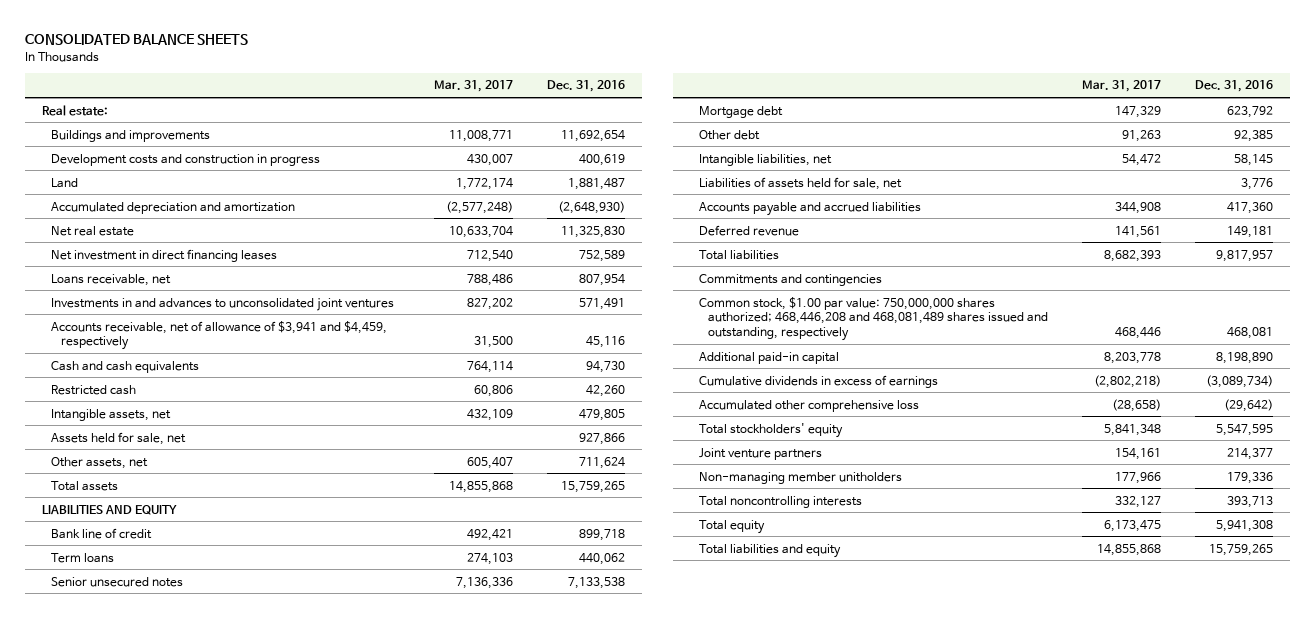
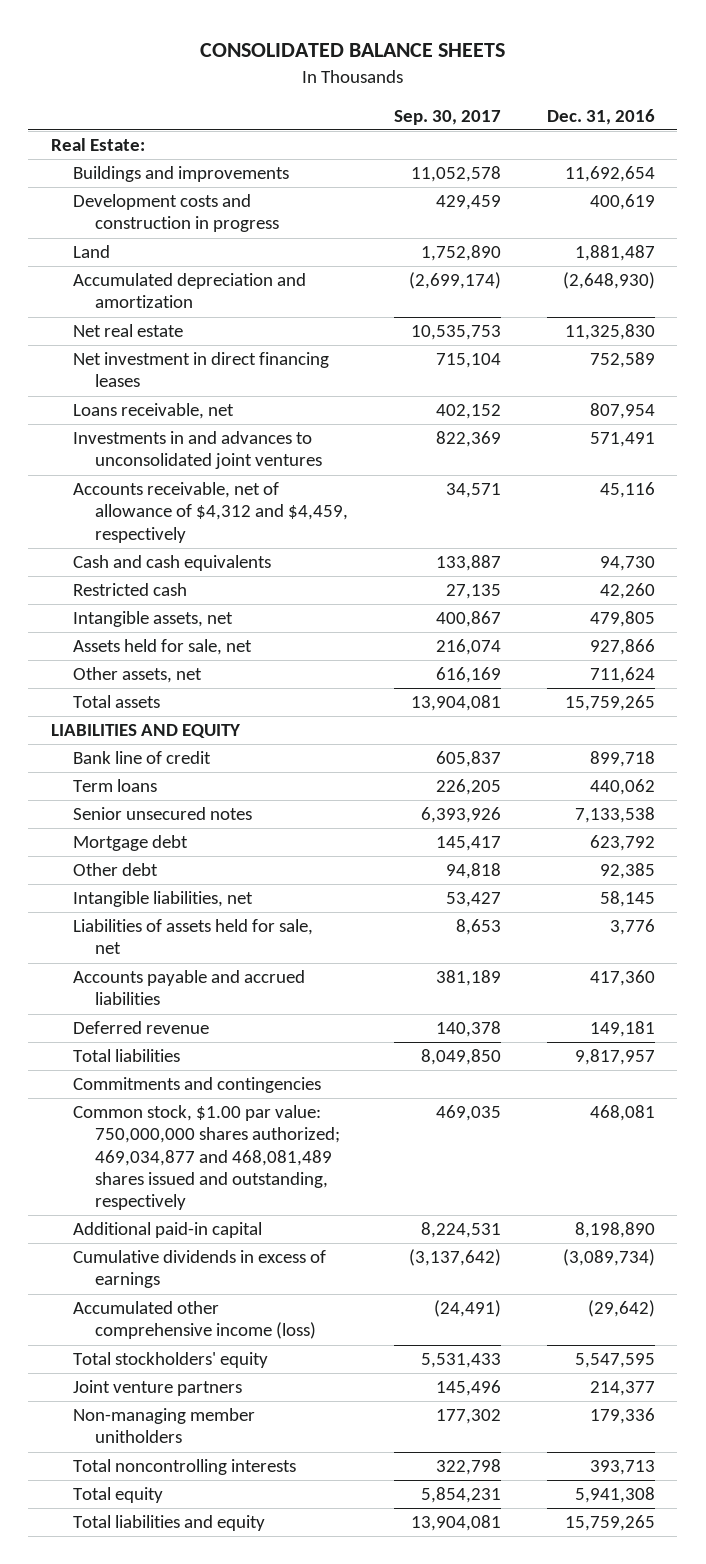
- | Mar. 31, 2017 | Dec. 31, 2016
+ | Sep. 30, 2017 | Dec. 31, 2016
- Real estate:
+ Real Estate:
- Accounts receivable, net of allowance of $3,941 and $4,459, respectively | 31,500 | 45,116
+ Accounts receivable, net of allowance of $4,312 and $4,459, respectively | 34,571 | 45,116
- Common stock, $1.00 par value: 750,000,000 shares authorized; 468,446,208 and 468,081,489 shares issued and outstanding, respectively | 468,446 | 468,081
+ Common stock, $1.00 par value: 750,000,000 shares authorized; 469,034,877 and 468,081,489 shares issued and outstanding, respectively | 469,035 | 468,081
- Accumulated other comprehensive loss | (28,658) | (29,642)
+ Accumulated other comprehensive income (loss) | (24,491) | (29,642)

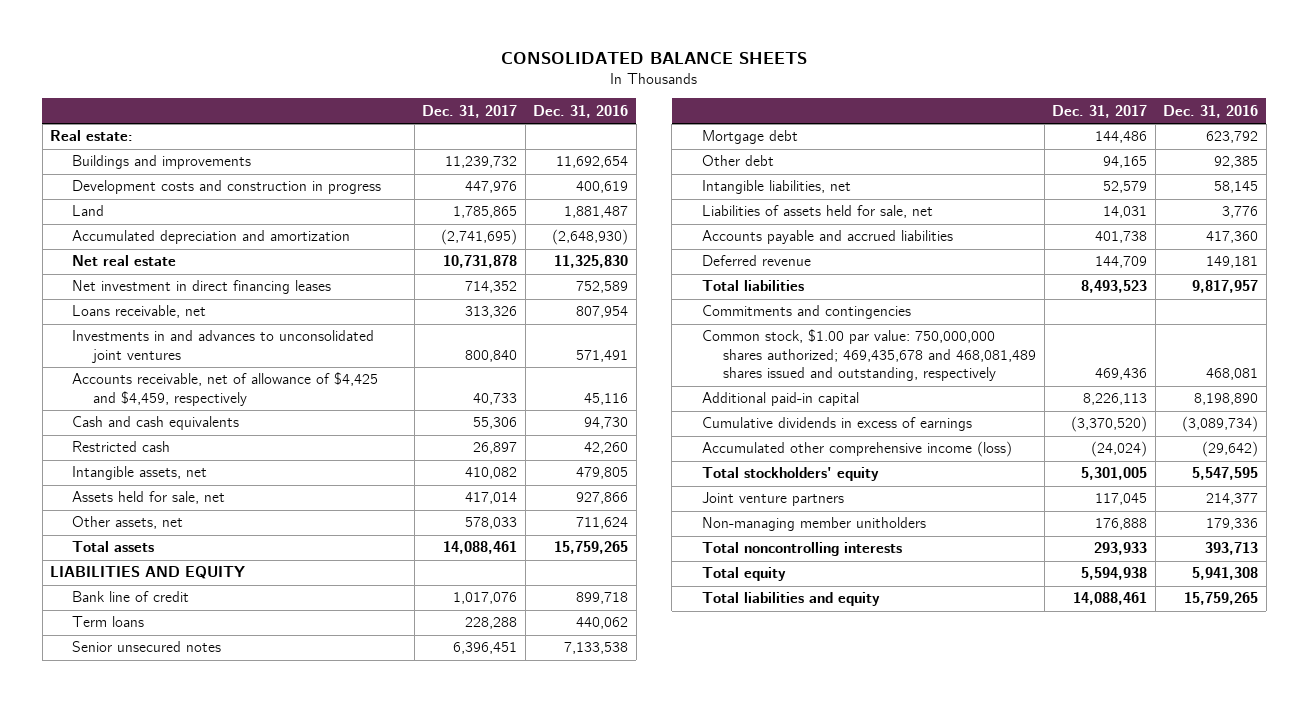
- | Sep. 30, 2017 | Dec. 31, 2016
+ | Dec. 31, 2017 | Dec. 31, 2016
- Real Estate:
+ Real estate:
- Accounts receivable, net of allowance of $4,312 and $4,459, respectively | 34,571 | 45,116
+ Accounts receivable, net of allowance of $4,425 and $4,459, respectively | 40,733 | 45,116
- Common stock, $1.00 par value: 750,000,000 shares authorized; 469,034,877 and 468,081,489 shares issued and outstanding, respectively | 469,035 | 468,081
+ Common stock, $1.00 par value: 750,000,000 shares authorized; 469,435,678 and 468,081,489 shares issued and outstanding, respectively | 469,436 | 468,081

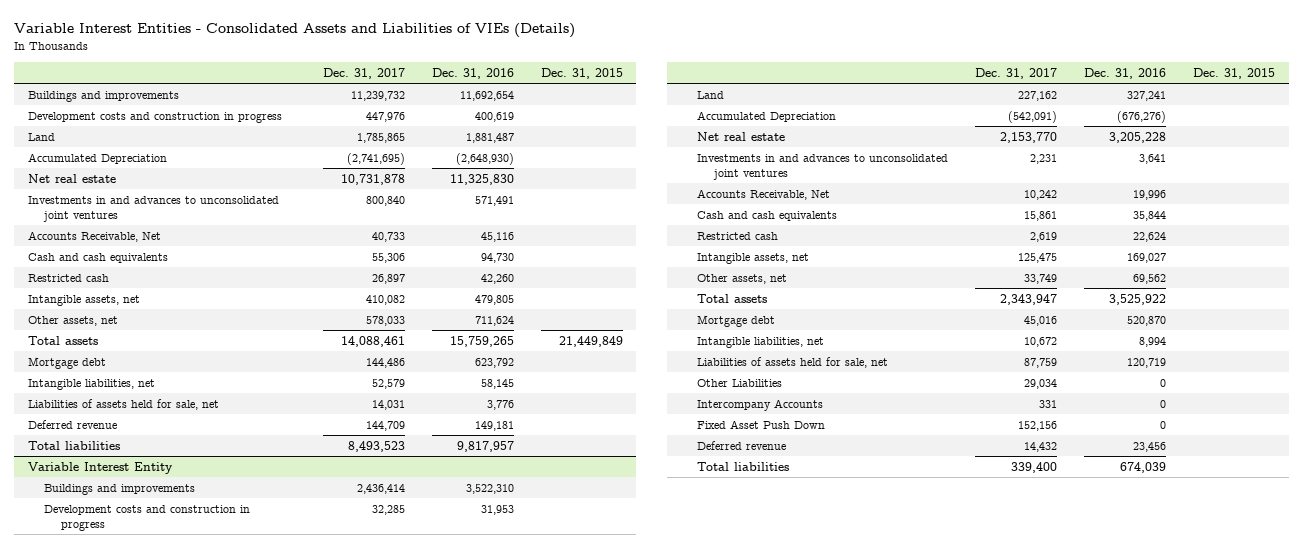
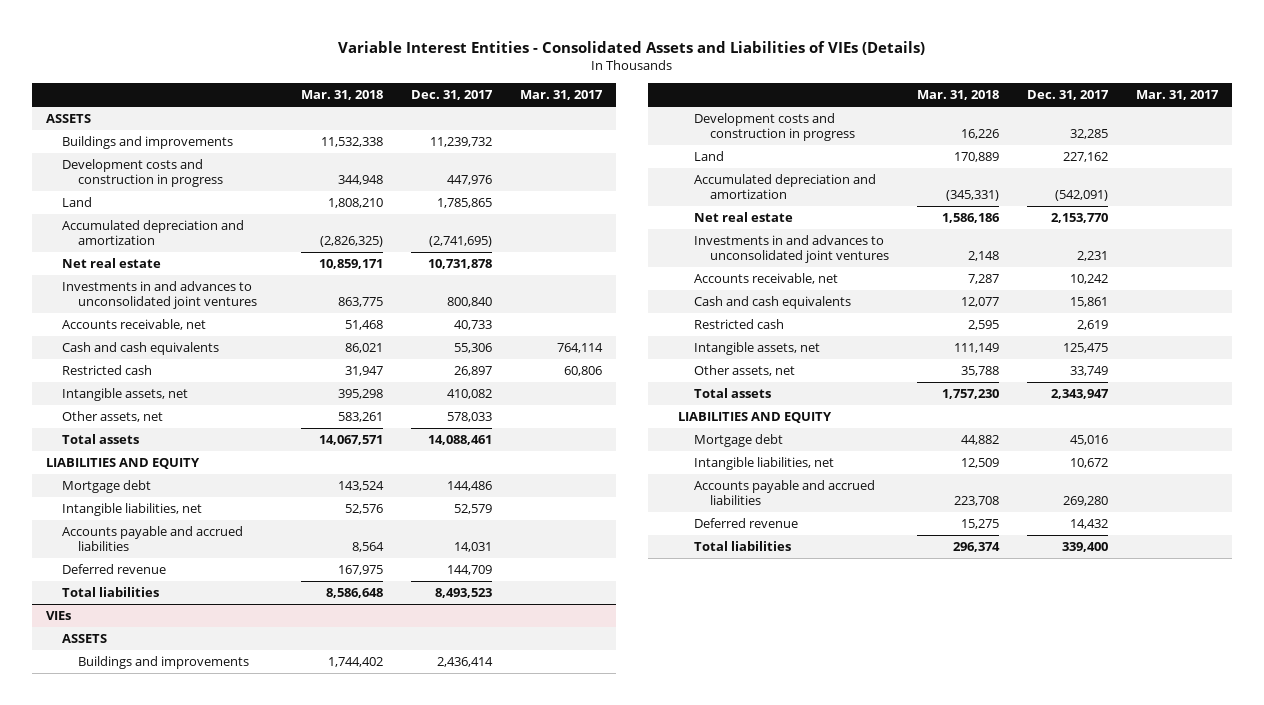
- | Dec. 31, 2017 | Dec. 31, 2016 | Dec. 31, 2015
+ | Mar. 31, 2018 | Dec. 31, 2017 | Mar. 31, 2017
+ ASSETS
- Accumulated Depreciation | (2,741,695) | (2,648,930) |
+ Accumulated depreciation and amortization | (2,826,325) | (2,741,695) |
- Accounts Receivable, Net | 40,733 | 45,116 |
+ Accounts receivable, net | 51,468 | 40,733 |
+ LIABILITIES AND EQUITY
- Liabilities of assets held for sale, net | 14,031 | 3,776 |
+ Accounts payable and accrued liabilities | 8,564 | 14,031 |
- Variable Interest Entity
+ VIEs
+ ASSETS
- Accumulated Depreciation | (542,091) | (676,276) |
+ Accumulated depreciation and amortization | (345,331) | (542,091) |
- Accounts Receivable, Net | 10,242 | 19,996 |
+ Accounts receivable, net | 7,287 | 10,242 |
+ LIABILITIES AND EQUITY
- Liabilities of assets held for sale, net | 87,759 | 120,719 |
- Other Liabilities | 29,034 | 0 |
- Intercompany Accounts | 331 | 0 |
- Fixed Asset Push Down | 152,156 | 0 |
+ Accounts payable and accrued liabilities | 223,708 | 269,280 |

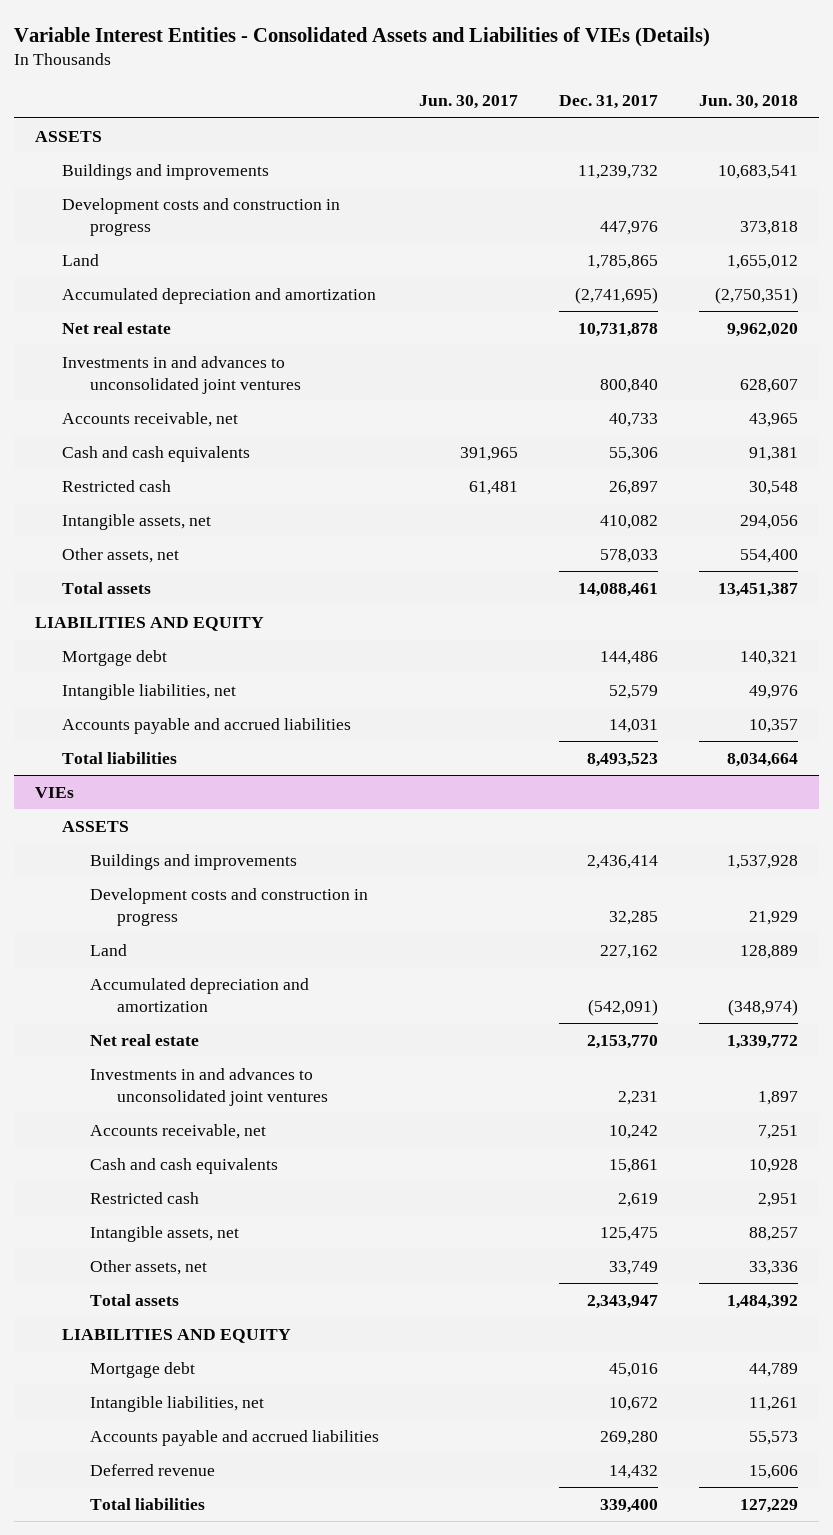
- | Mar. 31, 2018 | Dec. 31, 2017 | Mar. 31, 2017
+ | Jun. 30, 2017 | Dec. 31, 2017 | Jun. 30, 2018
- Deferred revenue | 167,975 | 144,709 |

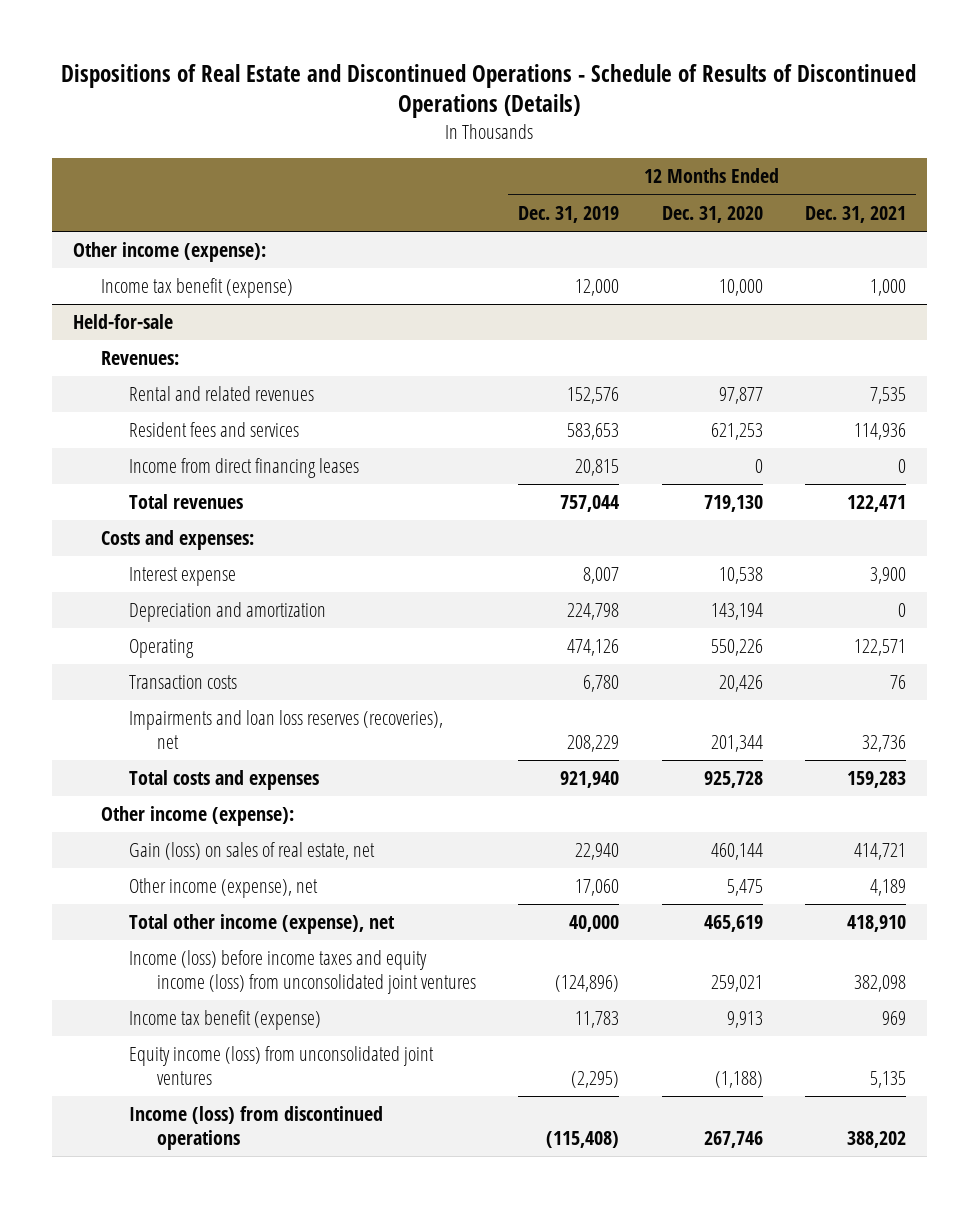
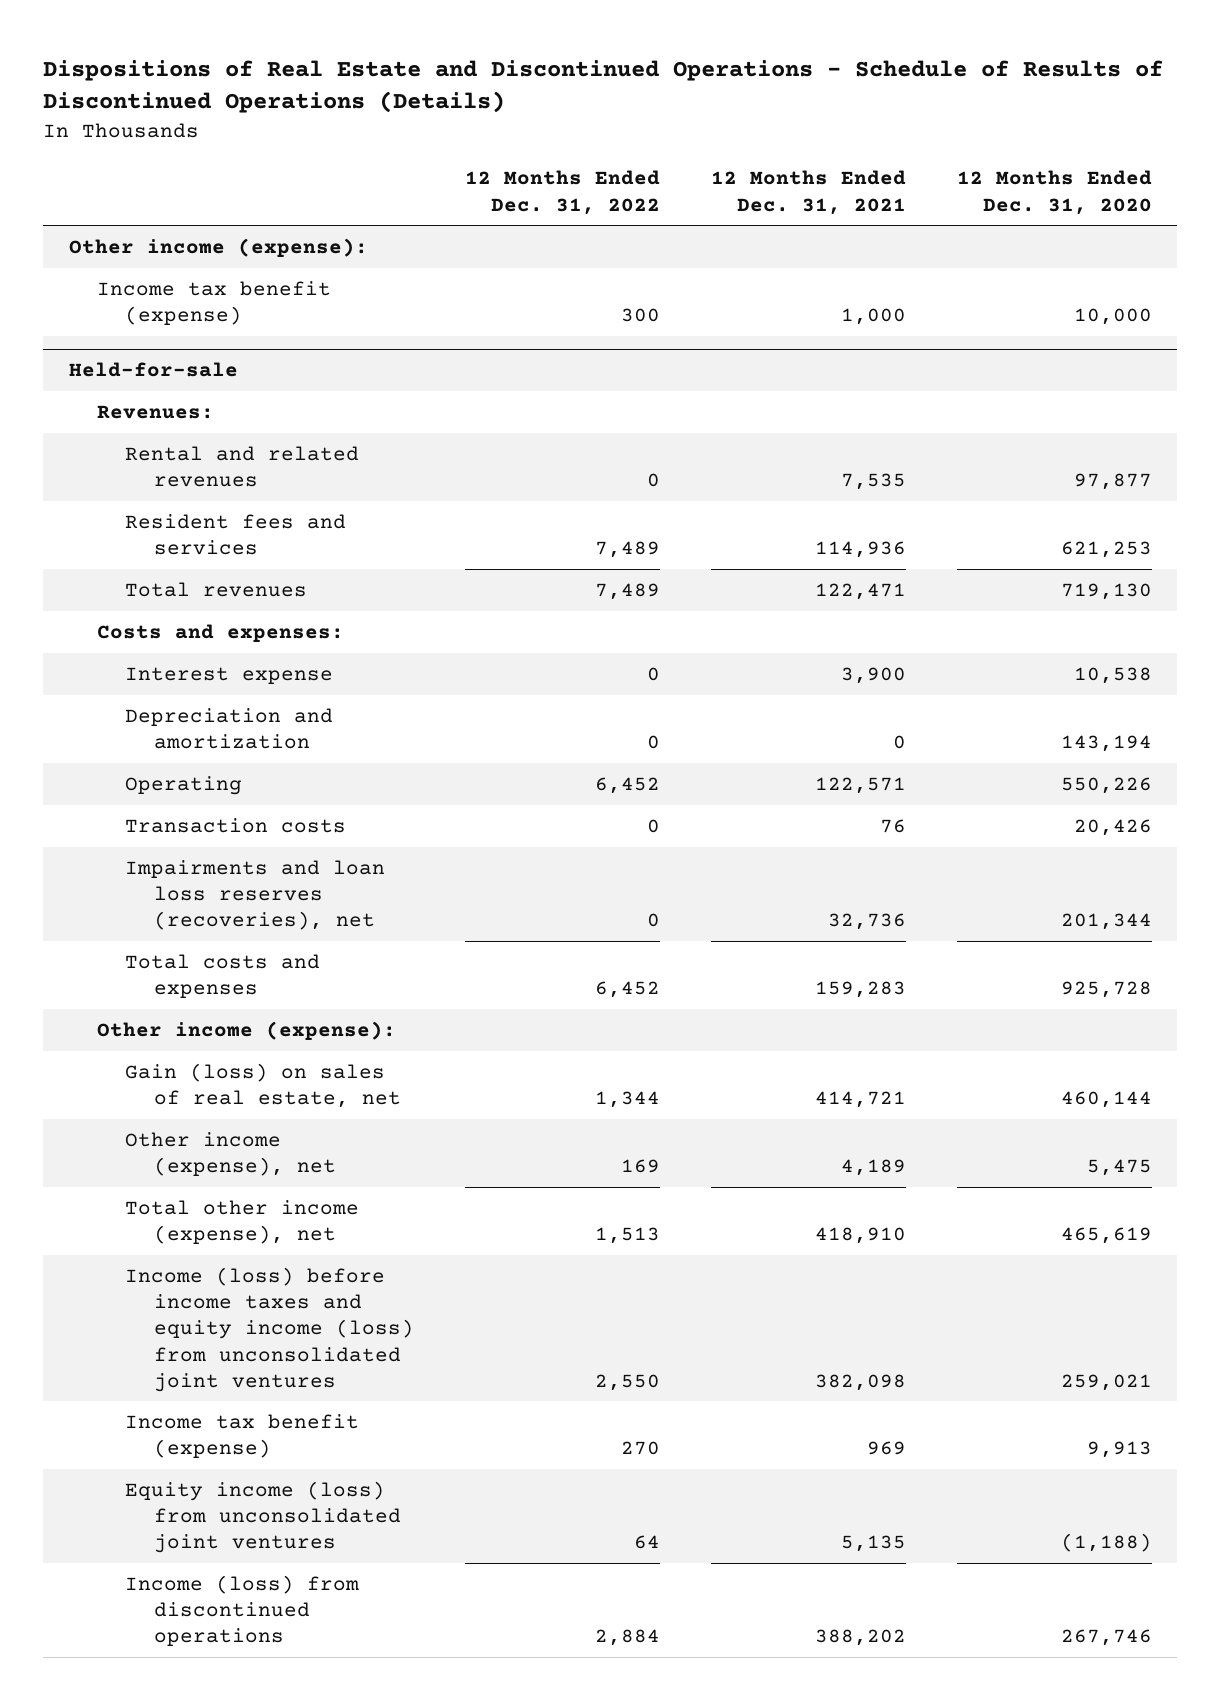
- | 12 Months Ended Dec. 31, 2019 | 12 Months Ended Dec. 31, 2020 | 12 Months Ended Dec. 31, 2021
+ | 12 Months Ended Dec. 31, 2022 | 12 Months Ended Dec. 31, 2021 | 12 Months Ended Dec. 31, 2020
@ Held-for-sale
- Income from direct financing leases | 20,815 | 0 | 0

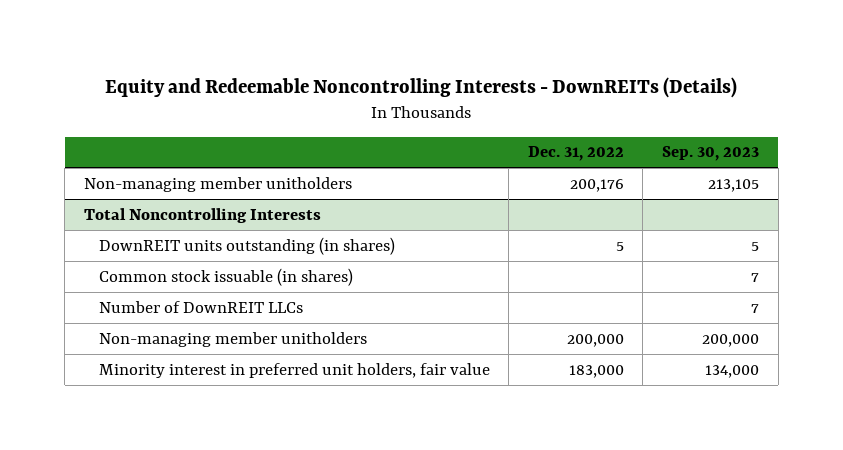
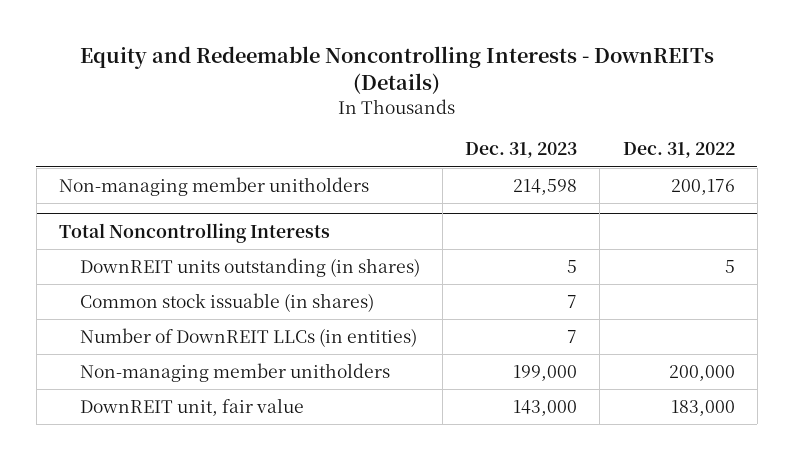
- | Dec. 31, 2022 | Sep. 30, 2023
+ | Dec. 31, 2023 | Dec. 31, 2022
@ Total Noncontrolling Interests
- Number of DownREIT LLCs | | 7
+ Number of DownREIT LLCs (in entities) | 7 |
- Minority interest in preferred unit holders, fair value | 183,000 | 134,000
+ DownREIT unit, fair value | 143,000 | 183,000

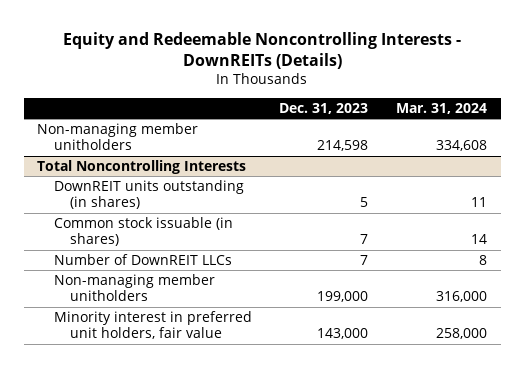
- | Dec. 31, 2023 | Dec. 31, 2022
+ | Dec. 31, 2023 | Mar. 31, 2024
@ Total Noncontrolling Interests
- Number of DownREIT LLCs (in entities) | 7 |
+ Number of DownREIT LLCs | 7 | 8
- DownREIT unit, fair value | 143,000 | 183,000
+ Minority interest in preferred unit holders, fair value | 143,000 | 258,000

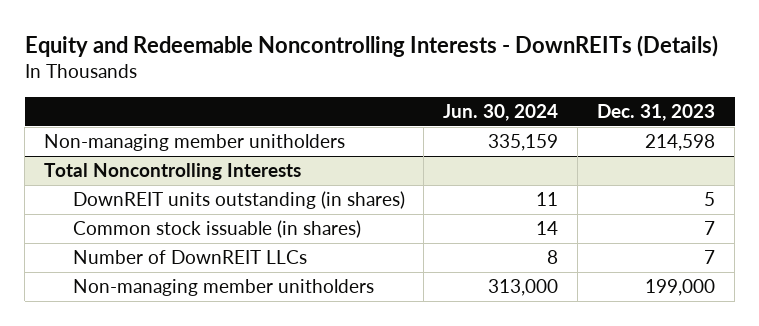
- | Dec. 31, 2023 | Mar. 31, 2024
+ | Jun. 30, 2024 | Dec. 31, 2023
@ Total Noncontrolling Interests
- Minority interest in preferred unit holders, fair value | 143,000 | 258,000

